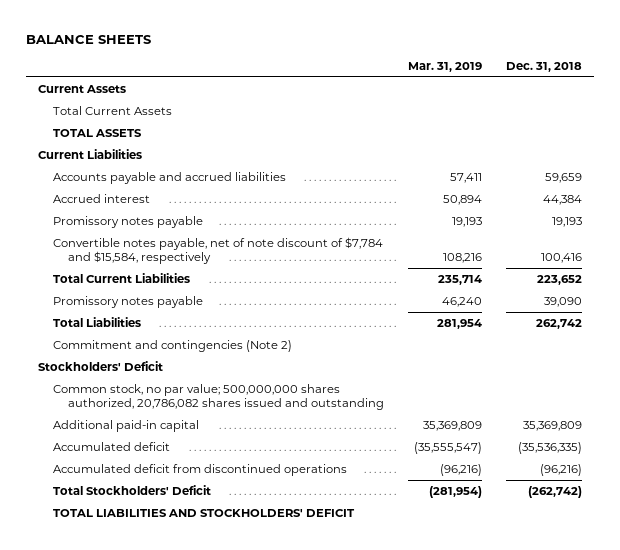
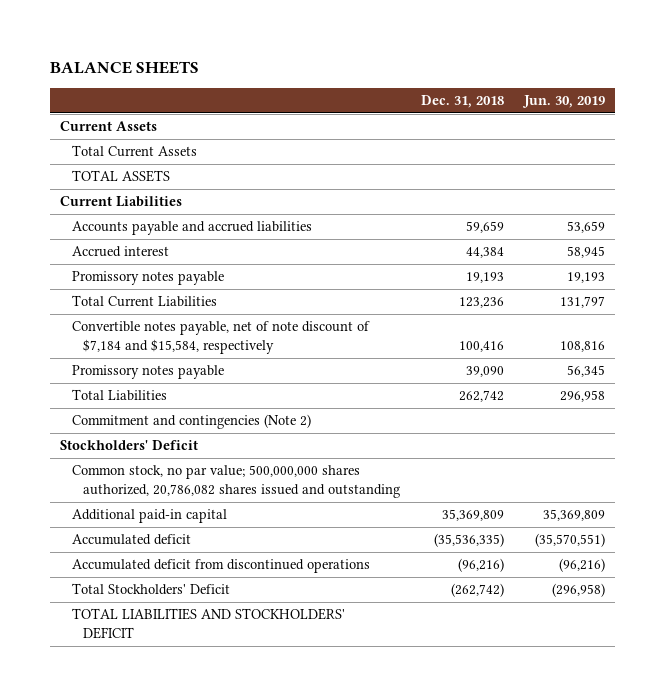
- | Mar. 31, 2019 | Dec. 31, 2018
+ | Dec. 31, 2018 | Jun. 30, 2019
- Convertible notes payable, net of note discount of $7,784 and $15,584, respectively | 108,216 | 100,416
- Total Current Liabilities | 235,714 | 223,652
+ Total Current Liabilities | 123,236 | 131,797
+ Convertible notes payable, net of note discount of $7,184 and $15,584, respectively | 100,416 | 108,816

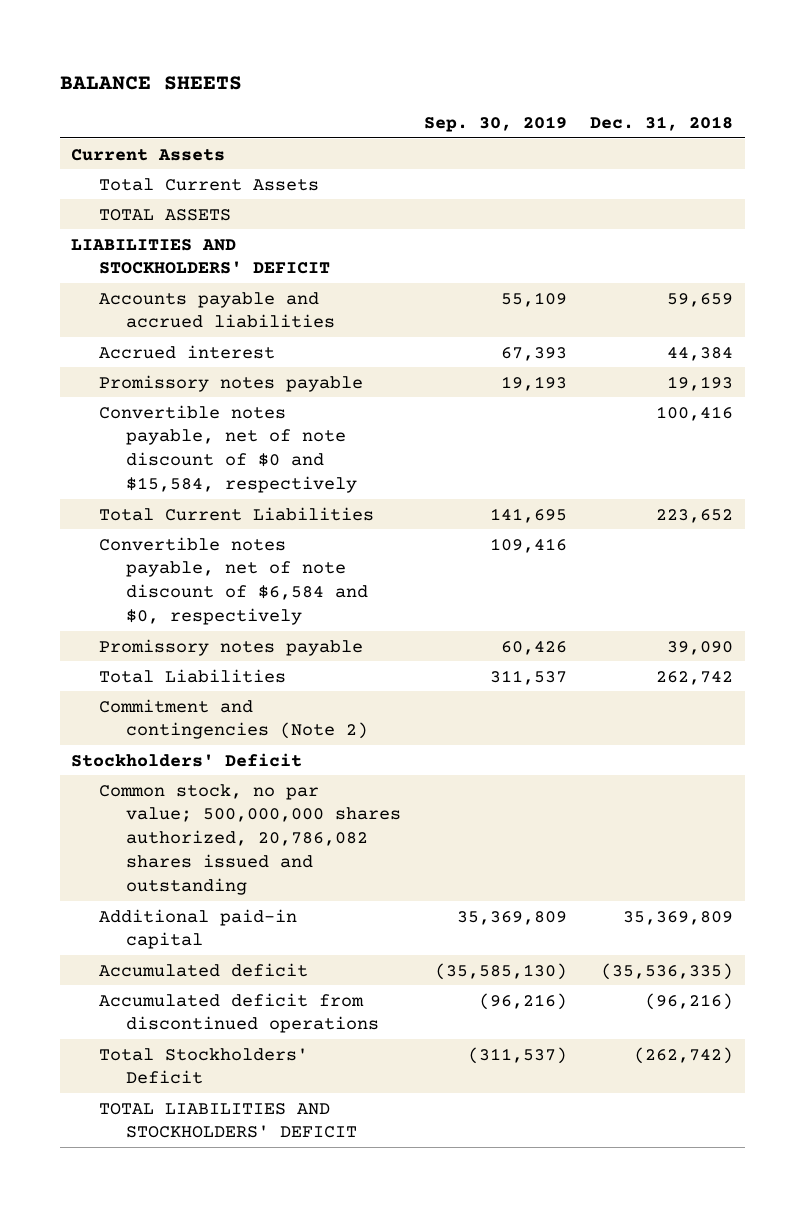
- | Dec. 31, 2018 | Jun. 30, 2019
+ | Sep. 30, 2019 | Dec. 31, 2018
- Current Liabilities
+ LIABILITIES AND STOCKHOLDERS' DEFICIT
- Total Current Liabilities | 123,236 | 131,797
- Convertible notes payable, net of note discount of $7,184 and $15,584, respectively | 100,416 | 108,816
+ Convertible notes payable, net of note discount of $0 and $15,584, respectively | | 100,416
+ Total Current Liabilities | 141,695 | 223,652
+ Convertible notes payable, net of note discount of $6,584 and $0, respectively | 109,416 |

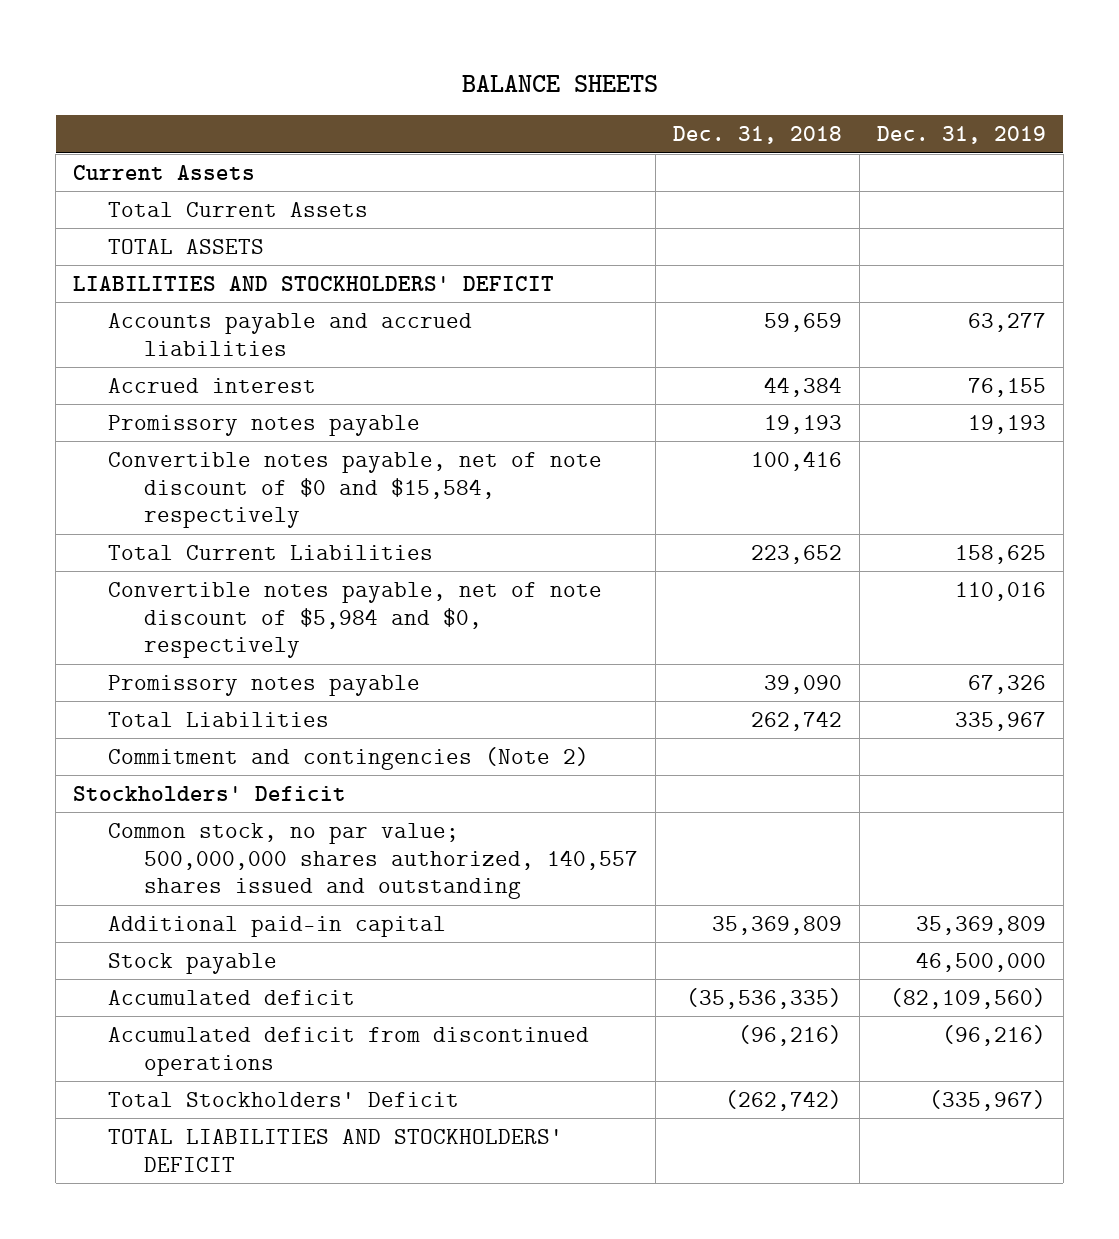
- | Sep. 30, 2019 | Dec. 31, 2018
+ | Dec. 31, 2018 | Dec. 31, 2019
- Convertible notes payable, net of note discount of $6,584 and $0, respectively | 109,416 |
+ Convertible notes payable, net of note discount of $5,984 and $0, respectively | | 110,016
- Common stock, no par value; 500,000,000 shares authorized, 20,786,082 shares issued and outstanding
+ Common stock, no par value; 500,000,000 shares authorized, 140,557 shares issued and outstanding
+ Stock payable | | 46,500,000

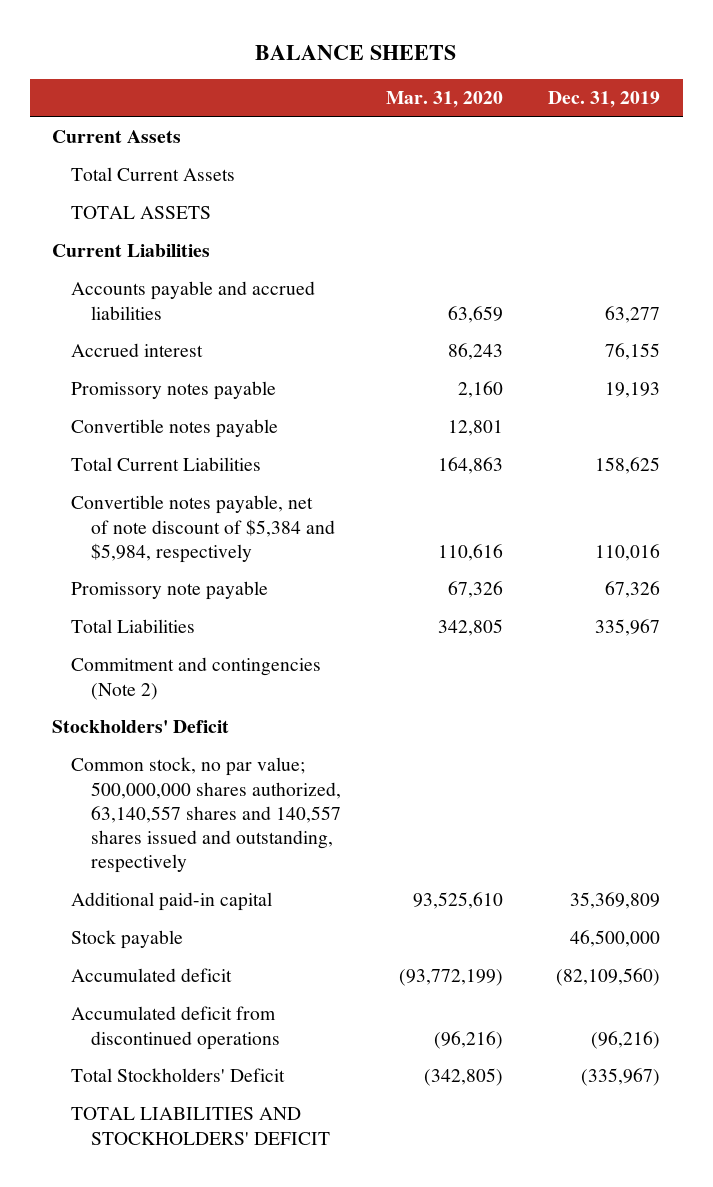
- | Dec. 31, 2018 | Dec. 31, 2019
+ | Mar. 31, 2020 | Dec. 31, 2019
- LIABILITIES AND STOCKHOLDERS' DEFICIT
+ Current Liabilities
- Convertible notes payable, net of note discount of $0 and $15,584, respectively | 100,416 |
+ Convertible notes payable | 12,801 |
- Convertible notes payable, net of note discount of $5,984 and $0, respectively | | 110,016
- Promissory notes payable | 39,090 | 67,326
+ Convertible notes payable, net of note discount of $5,384 and $5,984, respectively | 110,616 | 110,016
+ Promissory note payable | 67,326 | 67,326
- Common stock, no par value; 500,000,000 shares authorized, 140,557 shares issued and outstanding
+ Common stock, no par value; 500,000,000 shares authorized, 63,140,557 shares and 140,557 shares issued and outstanding, respectively

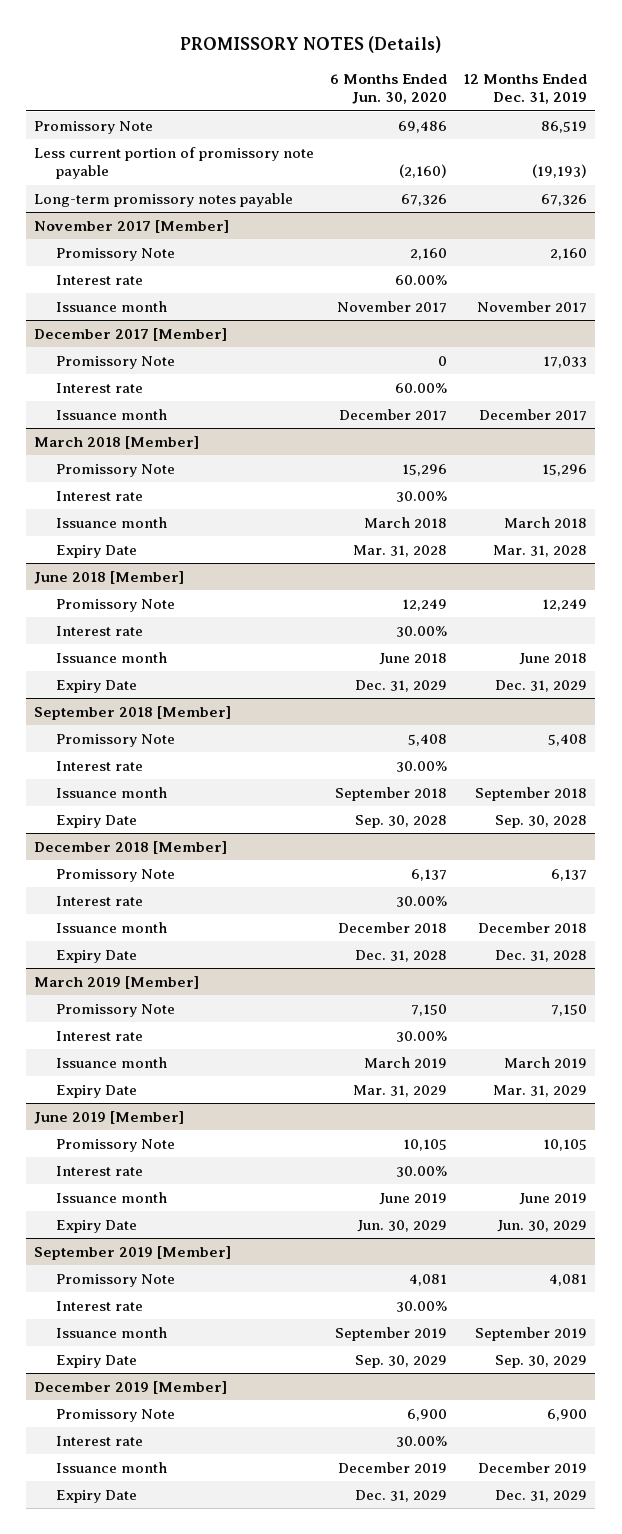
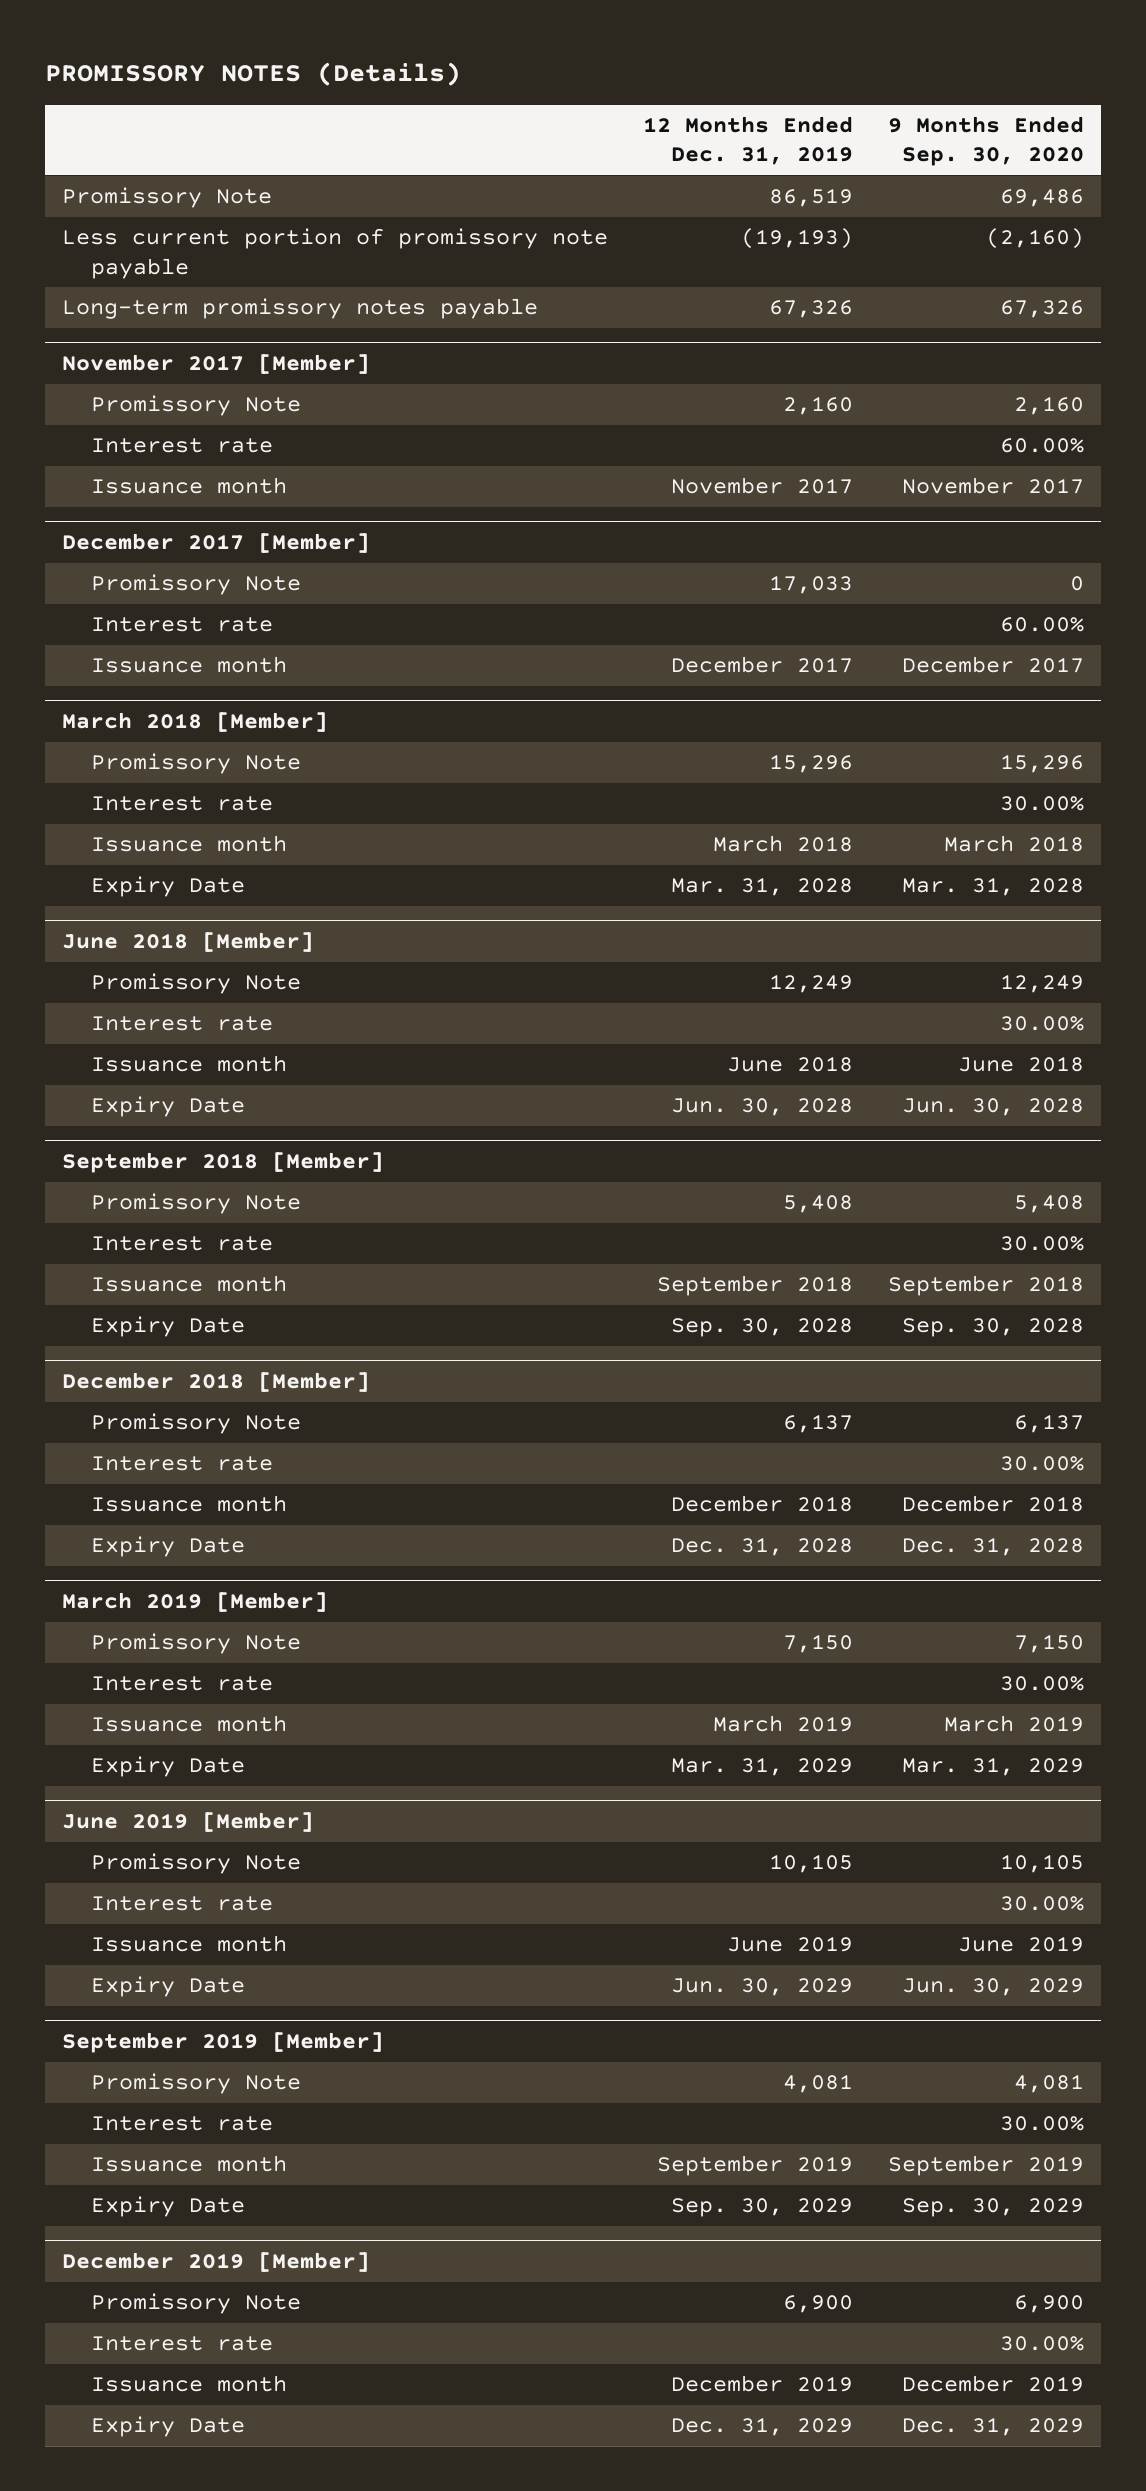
- | 6 Months Ended Jun. 30, 2020 | 12 Months Ended Dec. 31, 2019
+ | 12 Months Ended Dec. 31, 2019 | 9 Months Ended Sep. 30, 2020
@ June 2018 [Member]
- Expiry Date | Dec. 31, 2029 | Dec. 31, 2029
+ Expiry Date | Jun. 30, 2028 | Jun. 30, 2028

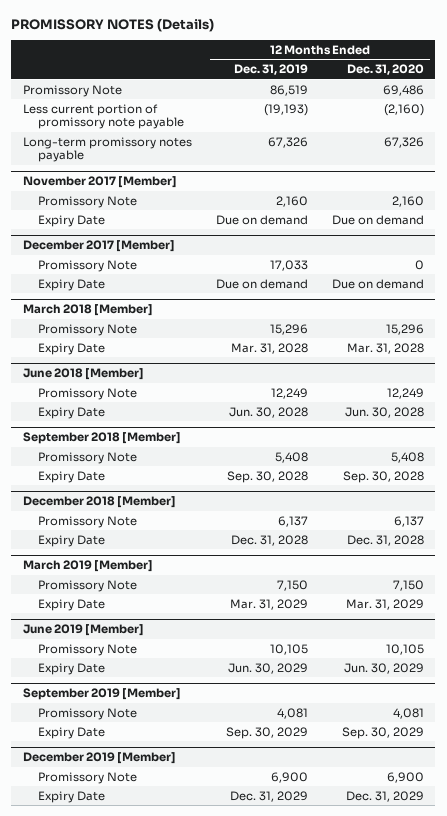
- | 12 Months Ended Dec. 31, 2019 | 9 Months Ended Sep. 30, 2020
+ | 12 Months Ended Dec. 31, 2019 | 12 Months Ended Dec. 31, 2020
@ November 2017 [Member]
- Interest rate | | 60.00%
- Issuance month | November 2017 | November 2017
+ Expiry Date | Due on demand | Due on demand
@ December 2017 [Member]
- Interest rate | | 60.00%
- Issuance month | December 2017 | December 2017
+ Expiry Date | Due on demand | Due on demand
@ March 2018 [Member]
- Interest rate | | 30.00%
- Issuance month | March 2018 | March 2018
@ June 2018 [Member]
- Interest rate | | 30.00%
- Issuance month | June 2018 | June 2018
@ September 2018 [Member]
- Interest rate | | 30.00%
- Issuance month | September 2018 | September 2018
@ December 2018 [Member]
- Interest rate | | 30.00%
- Issuance month | December 2018 | December 2018
@ March 2019 [Member]
- Interest rate | | 30.00%
- Issuance month | March 2019 | March 2019
@ June 2019 [Member]
- Interest rate | | 30.00%
- Issuance month | June 2019 | June 2019
@ September 2019 [Member]
- Interest rate | | 30.00%
- Issuance month | September 2019 | September 2019
@ December 2019 [Member]
- Interest rate | | 30.00%
- Issuance month | December 2019 | December 2019

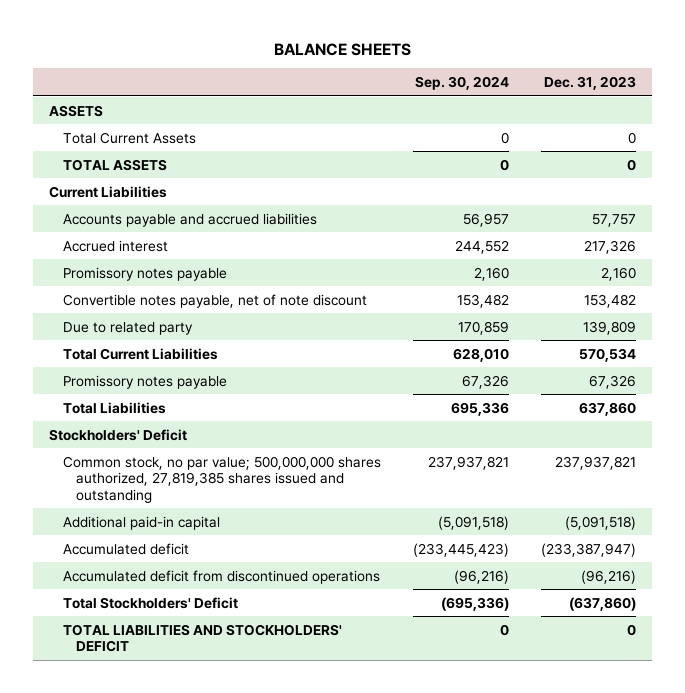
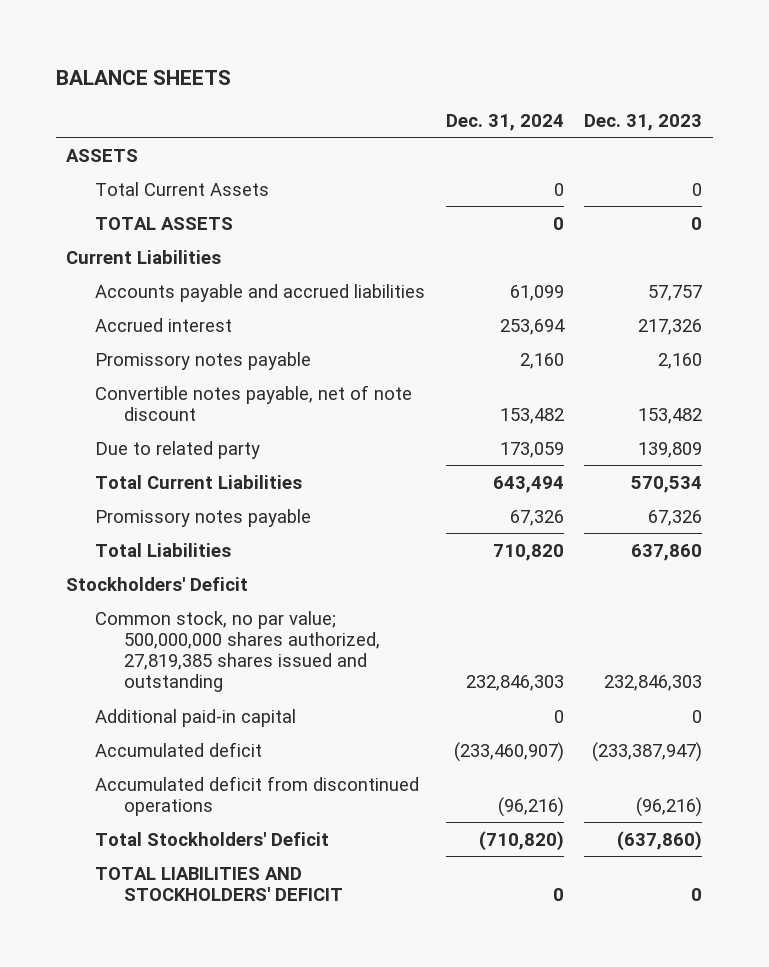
- | Sep. 30, 2024 | Dec. 31, 2023
+ | Dec. 31, 2024 | Dec. 31, 2023
- Common stock, no par value; 500,000,000 shares authorized, 27,819,385 shares issued and outstanding | 237,937,821 | 237,937,821
- Additional paid-in capital | (5,091,518) | (5,091,518)
+ Common stock, no par value; 500,000,000 shares authorized, 27,819,385 shares issued and outstanding | 232,846,303 | 232,846,303
+ Additional paid-in capital | 0 | 0

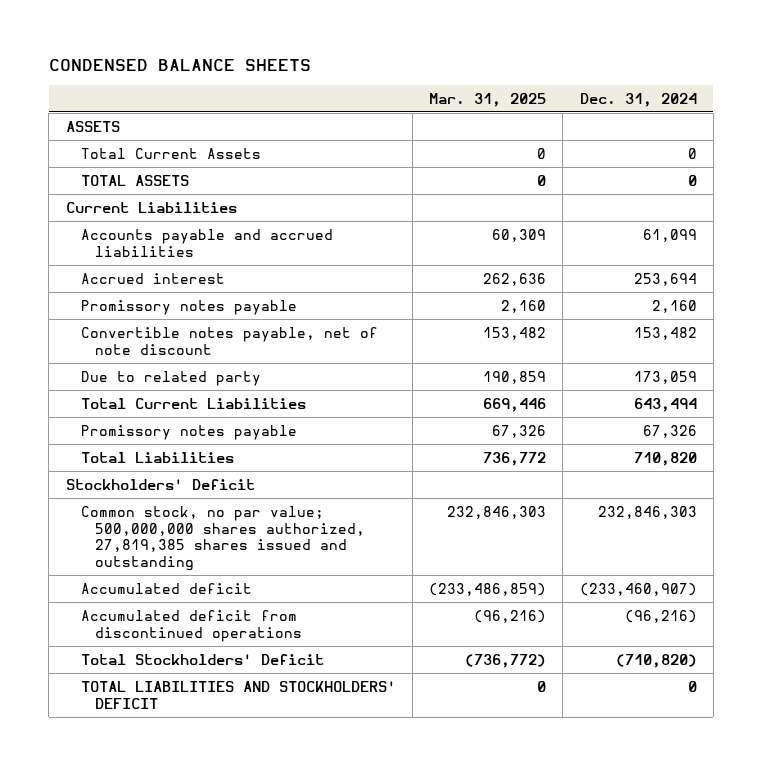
- BALANCE SHEETS
+ CONDENSED BALANCE SHEETS
- | Dec. 31, 2024 | Dec. 31, 2023
+ | Mar. 31, 2025 | Dec. 31, 2024
- Additional paid-in capital | 0 | 0

